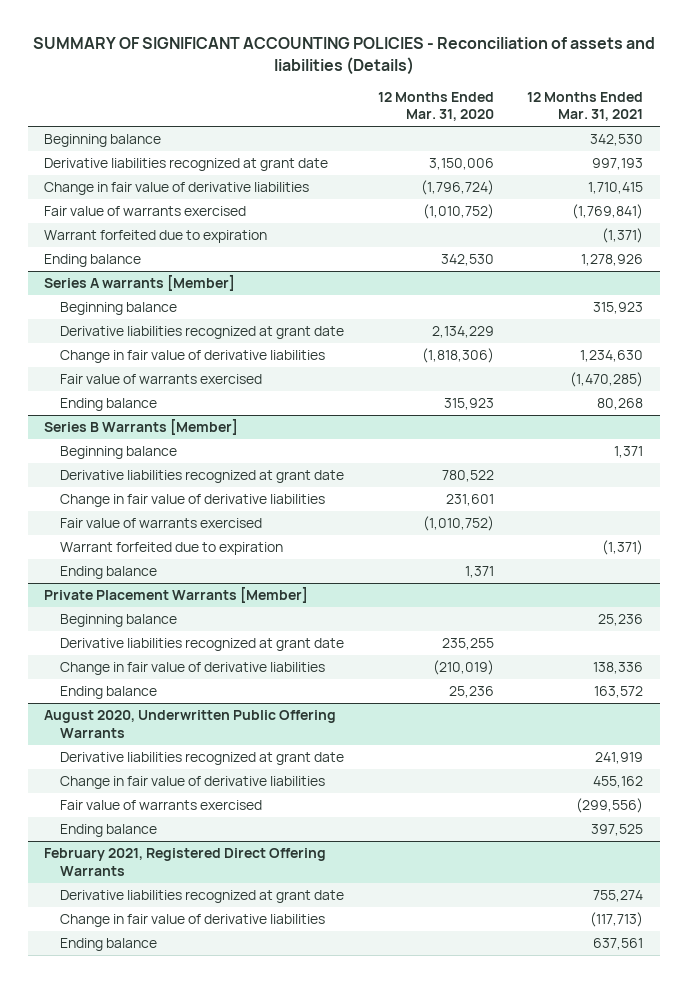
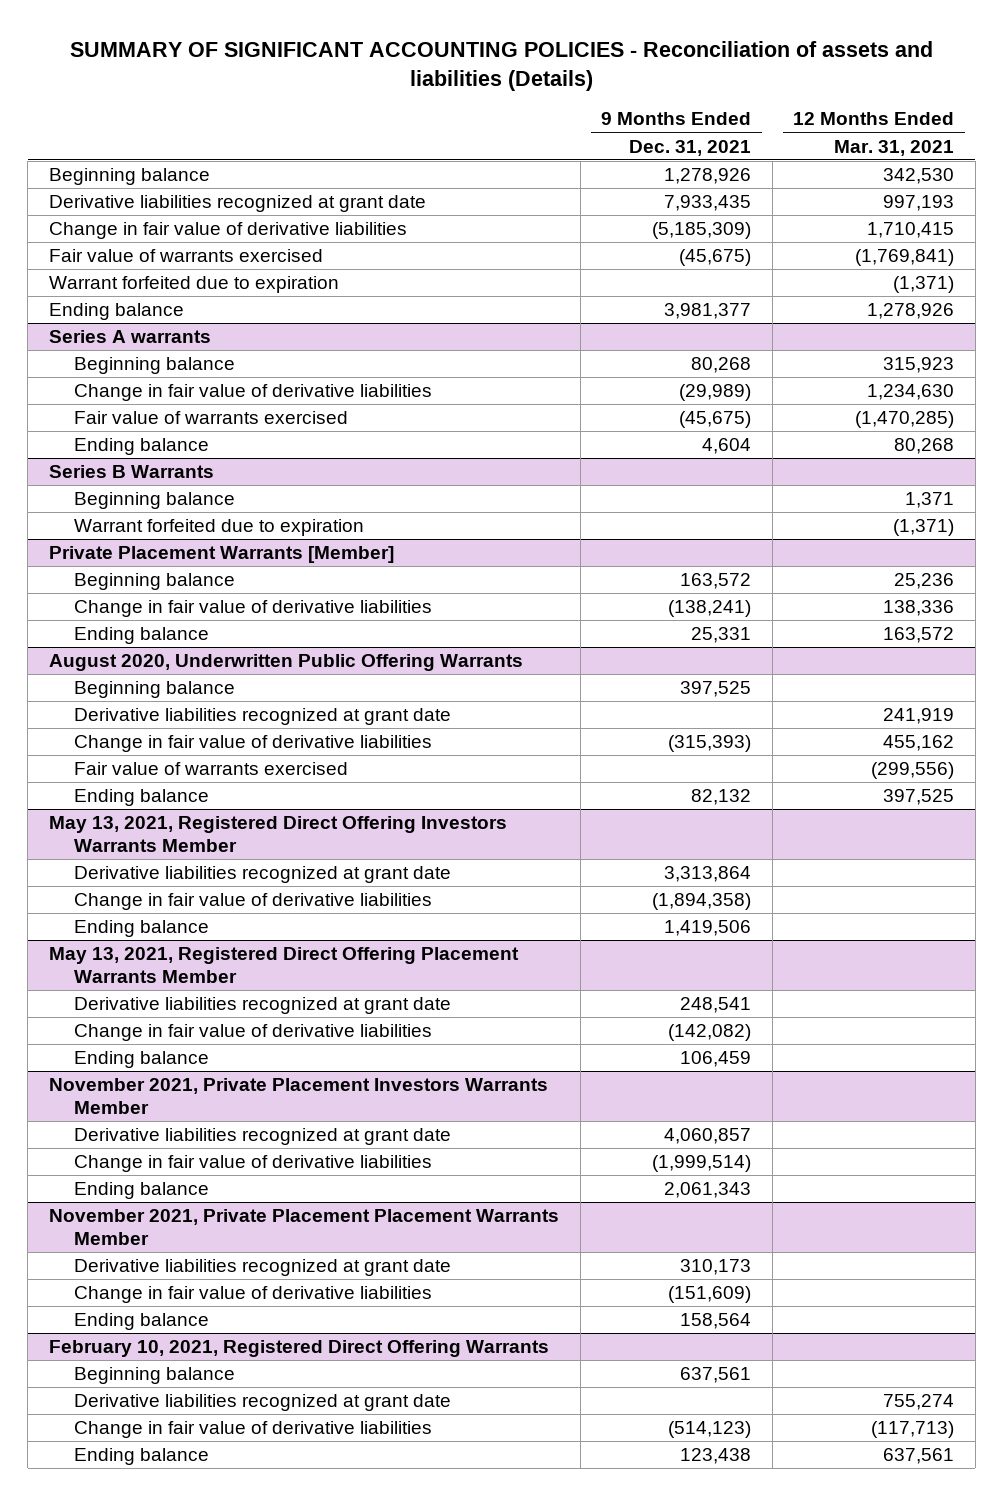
- | 12 Months Ended Mar. 31, 2020 | 12 Months Ended Mar. 31, 2021
+ | 9 Months Ended Dec. 31, 2021 | 12 Months Ended Mar. 31, 2021
- Series A warrants [Member]
+ Series A warrants
- Derivative liabilities recognized at grant date | 2,134,229 |
- Series B Warrants [Member]
+ Series B Warrants
- Derivative liabilities recognized at grant date | 780,522 |
- Change in fair value of derivative liabilities | 231,601 |
- Fair value of warrants exercised | (1,010,752) |
- Ending balance | 1,371 |
@ Private Placement Warrants [Member]
- Derivative liabilities recognized at grant date | 235,255 |
@ August 2020, Underwritten Public Offering Warrants
+ Beginning balance | 397,525 |
- February 2021, Registered Direct Offering Warrants
+ May 13, 2021, Registered Direct Offering Investors Warrants Member
+ Derivative liabilities recognized at grant date | 3,313,864 |
+ Change in fair value of derivative liabilities | (1,894,358) |
+ Ending balance | 1,419,506 |
+ May 13, 2021, Registered Direct Offering Placement Warrants Member
+ Derivative liabilities recognized at grant date | 248,541 |
+ Change in fair value of derivative liabilities | (142,082) |
+ Ending balance | 106,459 |
+ November 2021, Private Placement Investors Warrants Member
+ Derivative liabilities recognized at grant date | 4,060,857 |
+ Change in fair value of derivative liabilities | (1,999,514) |
+ Ending balance | 2,061,343 |
+ November 2021, Private Placement Placement Warrants Member
+ Derivative liabilities recognized at grant date | 310,173 |
+ Change in fair value of derivative liabilities | (151,609) |
+ Ending balance | 158,564 |
+ February 10, 2021, Registered Direct Offering Warrants
+ Beginning balance | 637,561 |

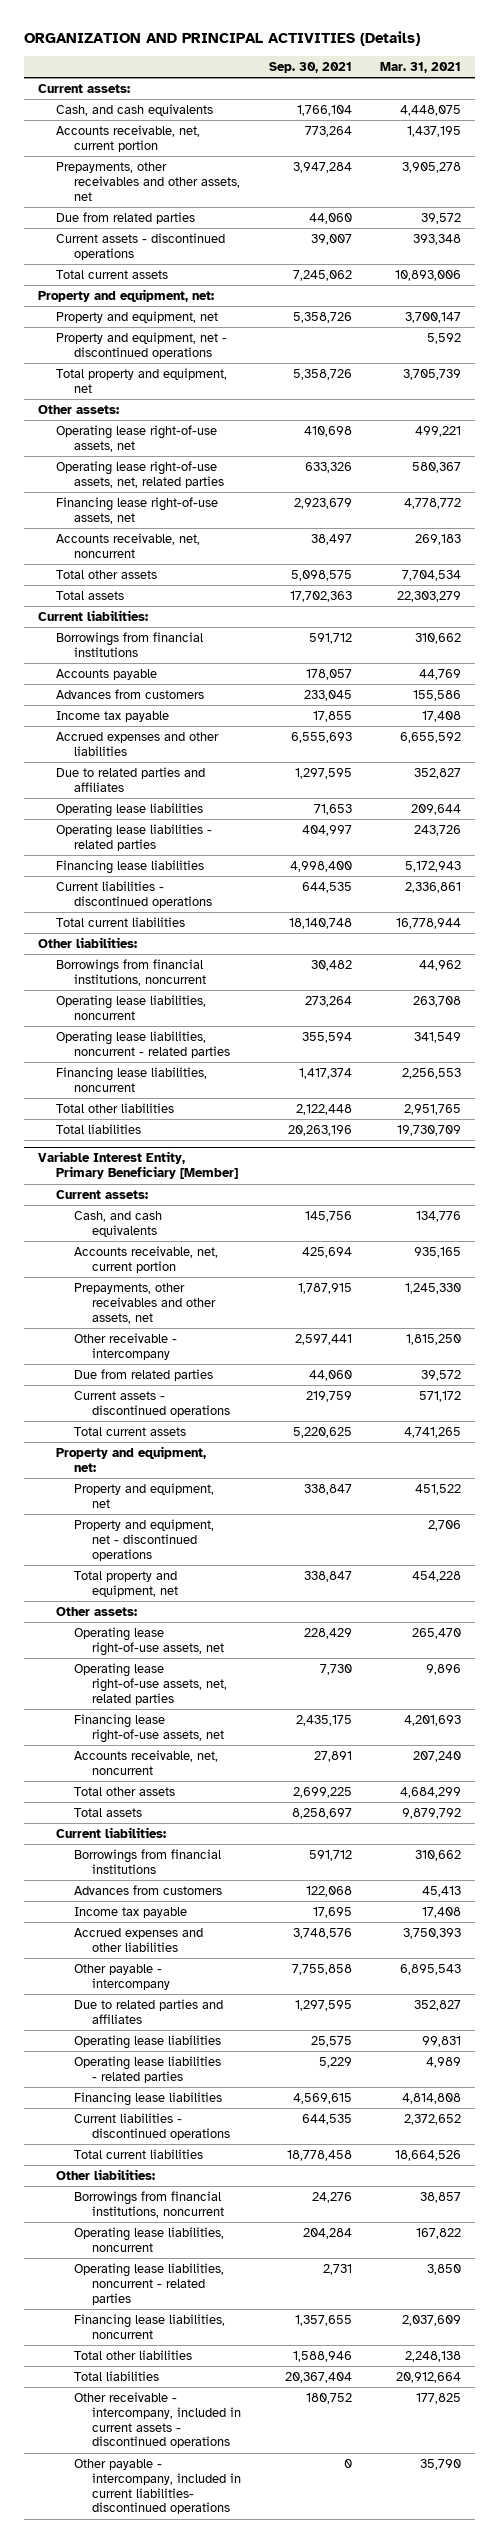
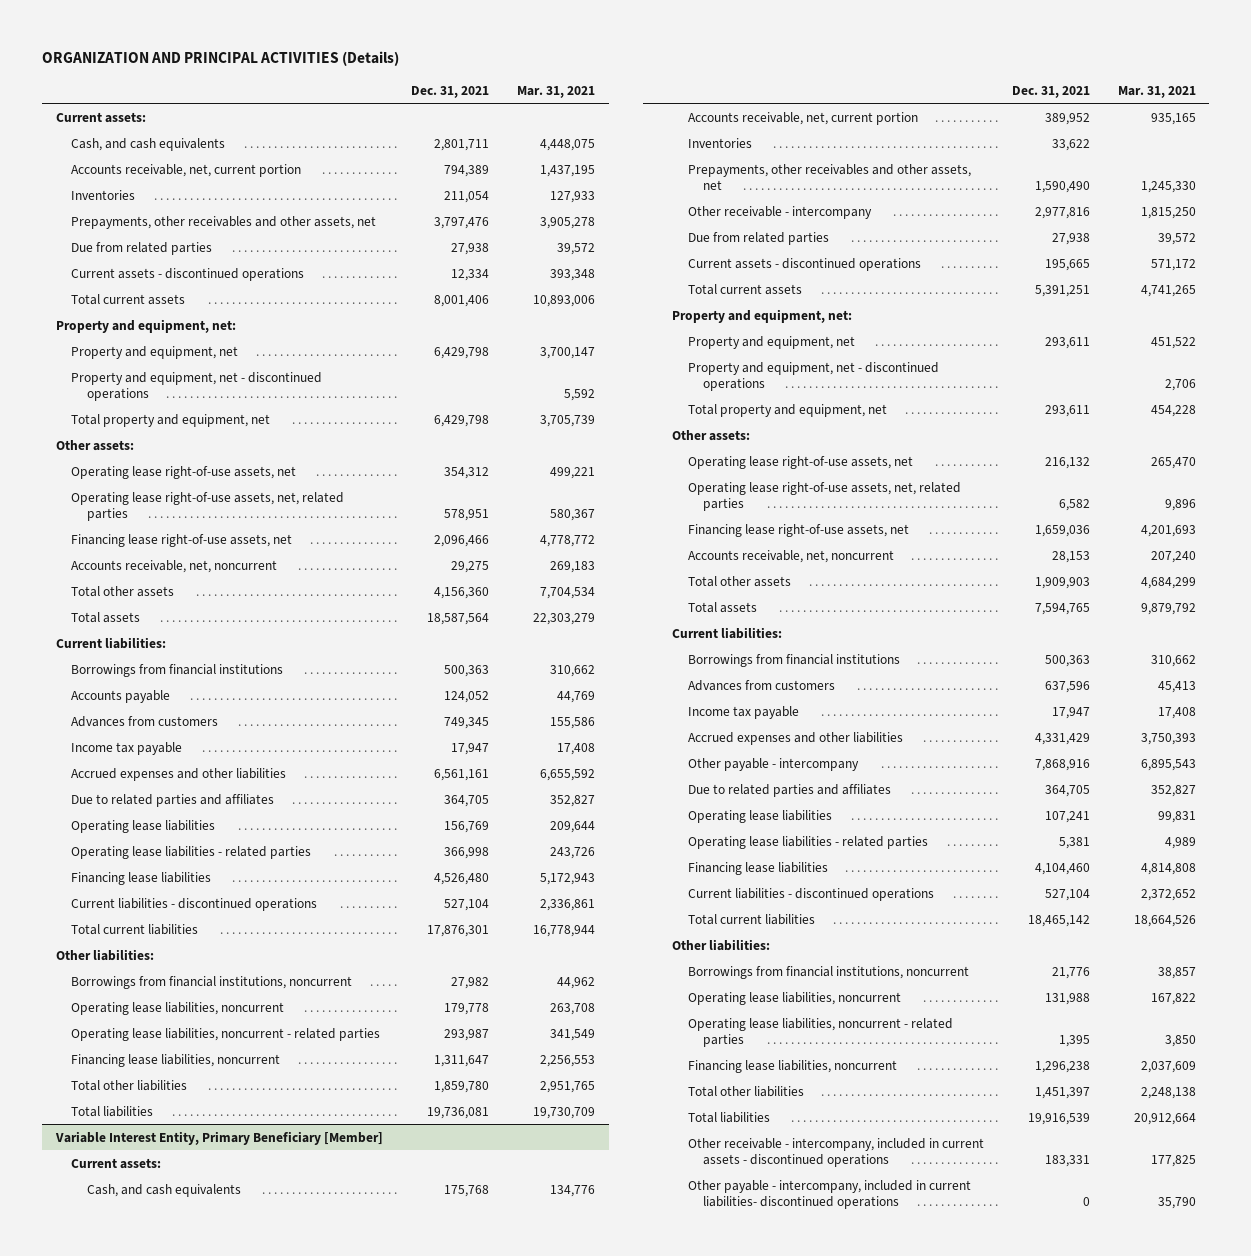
- | Sep. 30, 2021 | Mar. 31, 2021
+ | Dec. 31, 2021 | Mar. 31, 2021
+ Inventories | 211,054 | 127,933
@ Variable Interest Entity, Primary Beneficiary [Member]
+ Inventories | 33,622 |

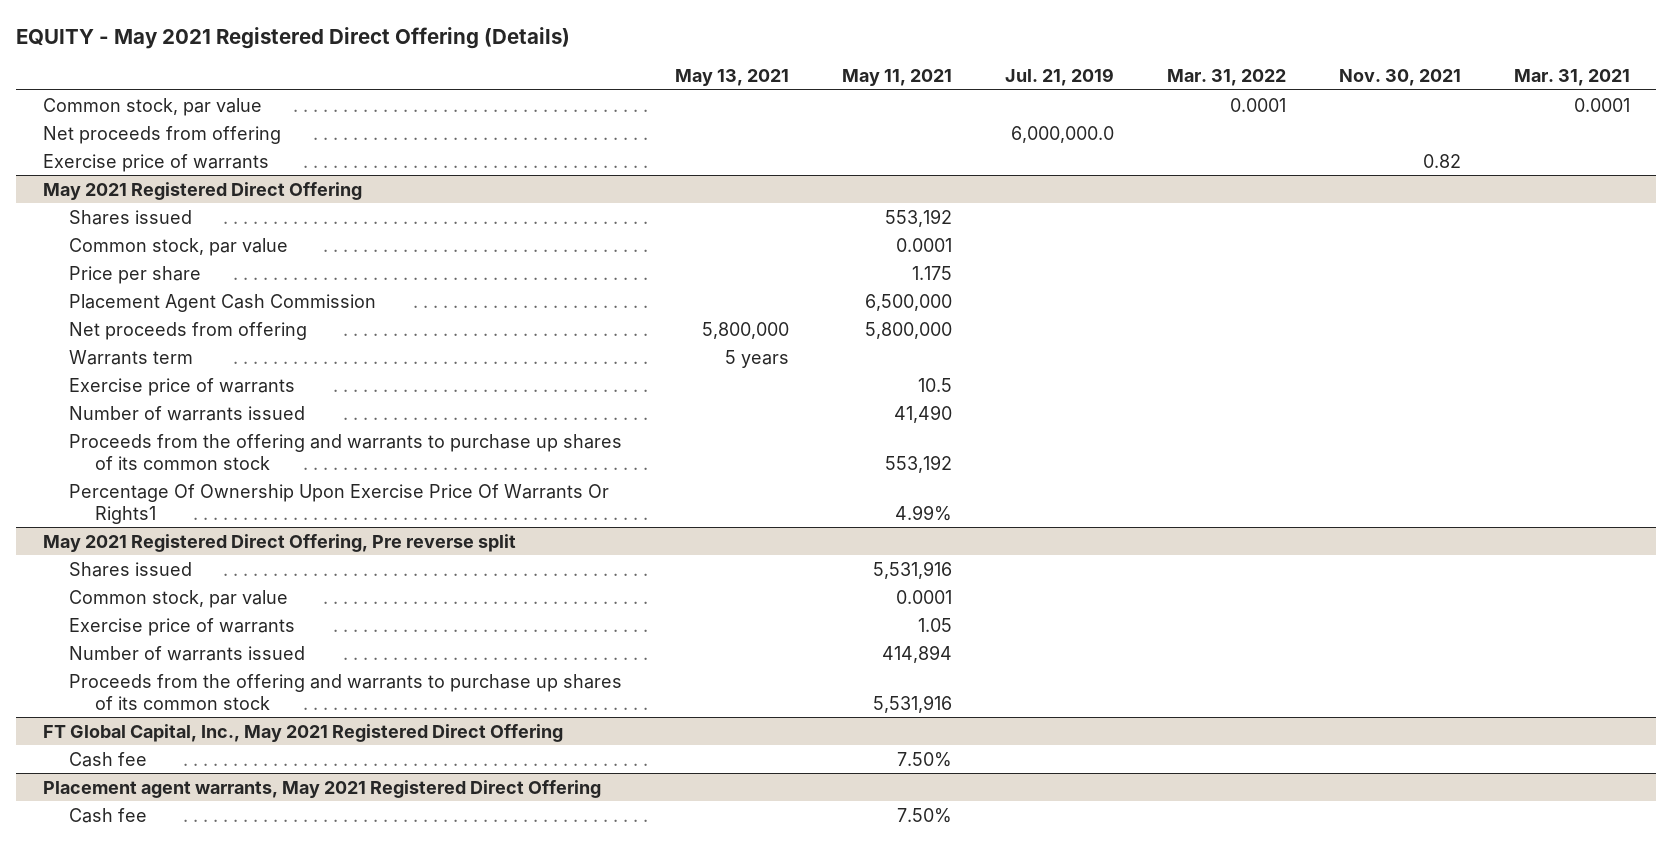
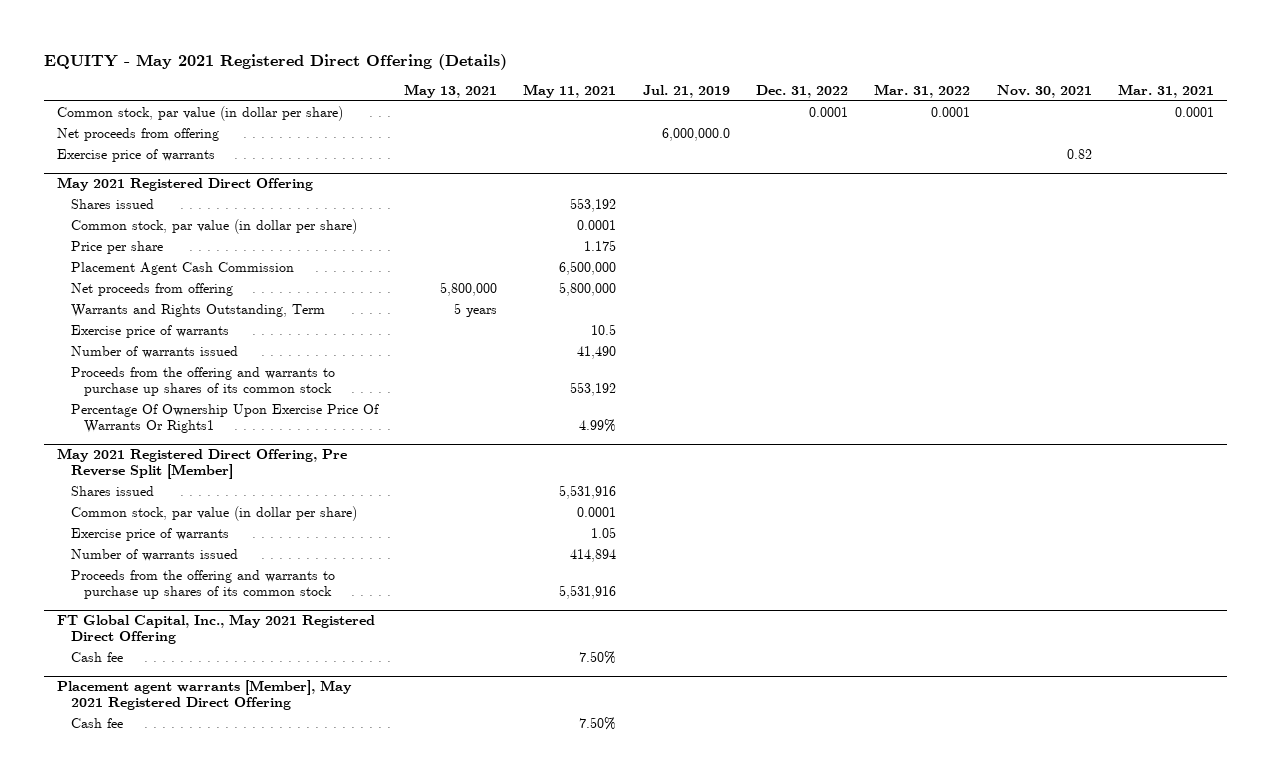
- | May 13, 2021 | May 11, 2021 | Jul. 21, 2019 | Mar. 31, 2022 | Nov. 30, 2021 | Mar. 31, 2021
+ | May 13, 2021 | May 11, 2021 | Jul. 21, 2019 | Dec. 31, 2022 | Mar. 31, 2022 | Nov. 30, 2021 | Mar. 31, 2021
- Common stock, par value | | | | 0.0001 | | 0.0001
+ Common stock, par value (in dollar per share) | | | | 0.0001 | 0.0001 | | 0.0001
@ May 2021 Registered Direct Offering
- Common stock, par value | | 0.0001 | | | |
+ Common stock, par value (in dollar per share) | | 0.0001 | | | | |
- Warrants term | 5 years | | | | |
+ Warrants and Rights Outstanding, Term | 5 years | | | | | |
- May 2021 Registered Direct Offering, Pre reverse split
+ May 2021 Registered Direct Offering, Pre Reverse Split [Member]
- Common stock, par value | | 0.0001 | | | |
+ Common stock, par value (in dollar per share) | | 0.0001 | | | | |
- Placement agent warrants, May 2021 Registered Direct Offering
+ Placement agent warrants [Member], May 2021 Registered Direct Offering

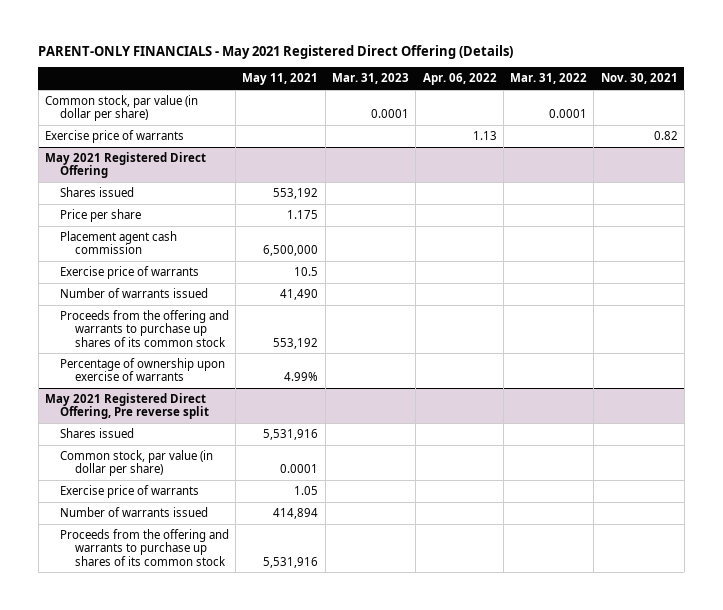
- EQUITY - May 2021 Registered Direct Offering (Details)
+ PARENT-ONLY FINANCIALS - May 2021 Registered Direct Offering (Details)
- | May 13, 2021 | May 11, 2021 | Jul. 21, 2019 | Dec. 31, 2022 | Mar. 31, 2022 | Nov. 30, 2021 | Mar. 31, 2021
+ | May 11, 2021 | Mar. 31, 2023 | Apr. 06, 2022 | Mar. 31, 2022 | Nov. 30, 2021
- Net proceeds from offering | | | 6,000,000.0 | | | |
@ May 2021 Registered Direct Offering
- Common stock, par value (in dollar per share) | | 0.0001 | | | | |
- Placement Agent Cash Commission | | 6,500,000 | | | | |
- Net proceeds from offering | 5,800,000 | 5,800,000 | | | | |
- Warrants and Rights Outstanding, Term | 5 years | | | | | |
+ Placement agent cash commission | 6,500,000 | | | |
- Percentage Of Ownership Upon Exercise Price Of Warrants Or Rights1 | | 4.99% | | | | |
- May 2021 Registered Direct Offering, Pre Reverse Split [Member]
@ May 2021 Registered Direct Offering
+ Percentage of ownership upon exercise of warrants | 4.99% | | | |
+ May 2021 Registered Direct Offering, Pre reverse split
- FT Global Capital, Inc., May 2021 Registered Direct Offering
- Cash fee | | 7.50% | | | | |
- Placement agent warrants [Member], May 2021 Registered Direct Offering
- Cash fee | | 7.50% | | | | |

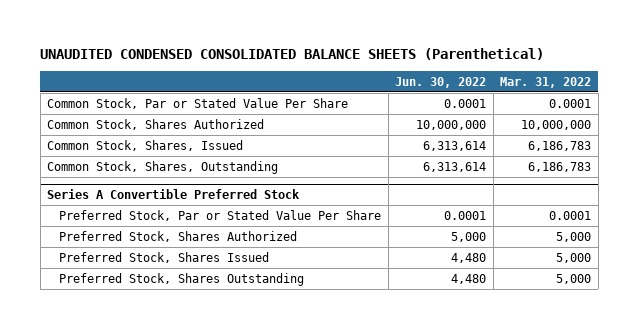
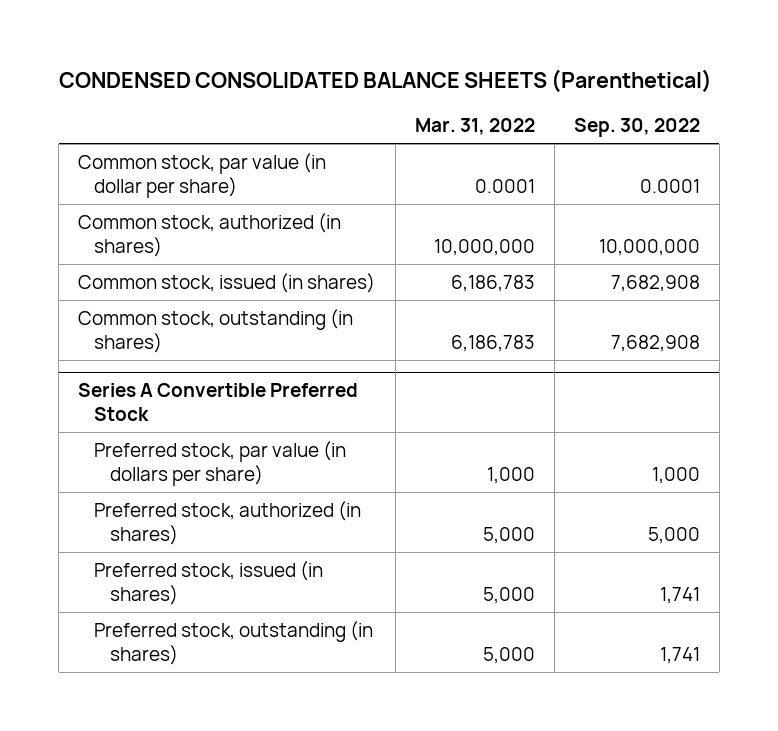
- UNAUDITED CONDENSED CONSOLIDATED BALANCE SHEETS (Parenthetical)
+ CONDENSED CONSOLIDATED BALANCE SHEETS (Parenthetical)
- | Jun. 30, 2022 | Mar. 31, 2022
+ | Mar. 31, 2022 | Sep. 30, 2022
- Common Stock, Par or Stated Value Per Share | 0.0001 | 0.0001
- Common Stock, Shares Authorized | 10,000,000 | 10,000,000
- Common Stock, Shares, Issued | 6,313,614 | 6,186,783
- Common Stock, Shares, Outstanding | 6,313,614 | 6,186,783
+ Common stock, par value (in dollar per share) | 0.0001 | 0.0001
+ Common stock, authorized (in shares) | 10,000,000 | 10,000,000
+ Common stock, issued (in shares) | 6,186,783 | 7,682,908
+ Common stock, outstanding (in shares) | 6,186,783 | 7,682,908
@ Series A Convertible Preferred Stock
- Preferred Stock, Par or Stated Value Per Share | 0.0001 | 0.0001
- Preferred Stock, Shares Authorized | 5,000 | 5,000
- Preferred Stock, Shares Issued | 4,480 | 5,000
- Preferred Stock, Shares Outstanding | 4,480 | 5,000
+ Preferred stock, par value (in dollars per share) | 1,000 | 1,000
+ Preferred stock, authorized (in shares) | 5,000 | 5,000
+ Preferred stock, issued (in shares) | 5,000 | 1,741
+ Preferred stock, outstanding (in shares) | 5,000 | 1,741

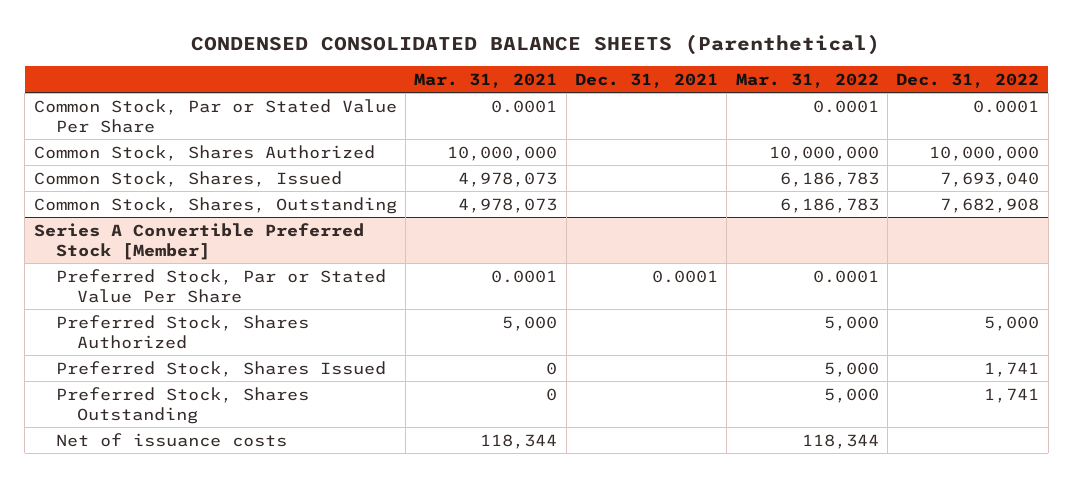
- | Mar. 31, 2022 | Sep. 30, 2022
+ | Mar. 31, 2021 | Dec. 31, 2021 | Mar. 31, 2022 | Dec. 31, 2022
- Common stock, par value (in dollar per share) | 0.0001 | 0.0001
- Common stock, authorized (in shares) | 10,000,000 | 10,000,000
- Common stock, issued (in shares) | 6,186,783 | 7,682,908
- Common stock, outstanding (in shares) | 6,186,783 | 7,682,908
- Series A Convertible Preferred Stock
- Preferred stock, par value (in dollars per share) | 1,000 | 1,000
- Preferred stock, authorized (in shares) | 5,000 | 5,000
- Preferred stock, issued (in shares) | 5,000 | 1,741
- Preferred stock, outstanding (in shares) | 5,000 | 1,741
+ Common Stock, Par or Stated Value Per Share | 0.0001 | | 0.0001 | 0.0001
+ Common Stock, Shares Authorized | 10,000,000 | | 10,000,000 | 10,000,000
+ Common Stock, Shares, Issued | 4,978,073 | | 6,186,783 | 7,693,040
+ Common Stock, Shares, Outstanding | 4,978,073 | | 6,186,783 | 7,682,908
+ Series A Convertible Preferred Stock [Member]
+ Preferred Stock, Par or Stated Value Per Share | 0.0001 | 0.0001 | 0.0001 |
+ Preferred Stock, Shares Authorized | 5,000 | | 5,000 | 5,000
+ Preferred Stock, Shares Issued | 0 | | 5,000 | 1,741
+ Preferred Stock, Shares Outstanding | 0 | | 5,000 | 1,741
+ Net of issuance costs | 118,344 | | 118,344 |

